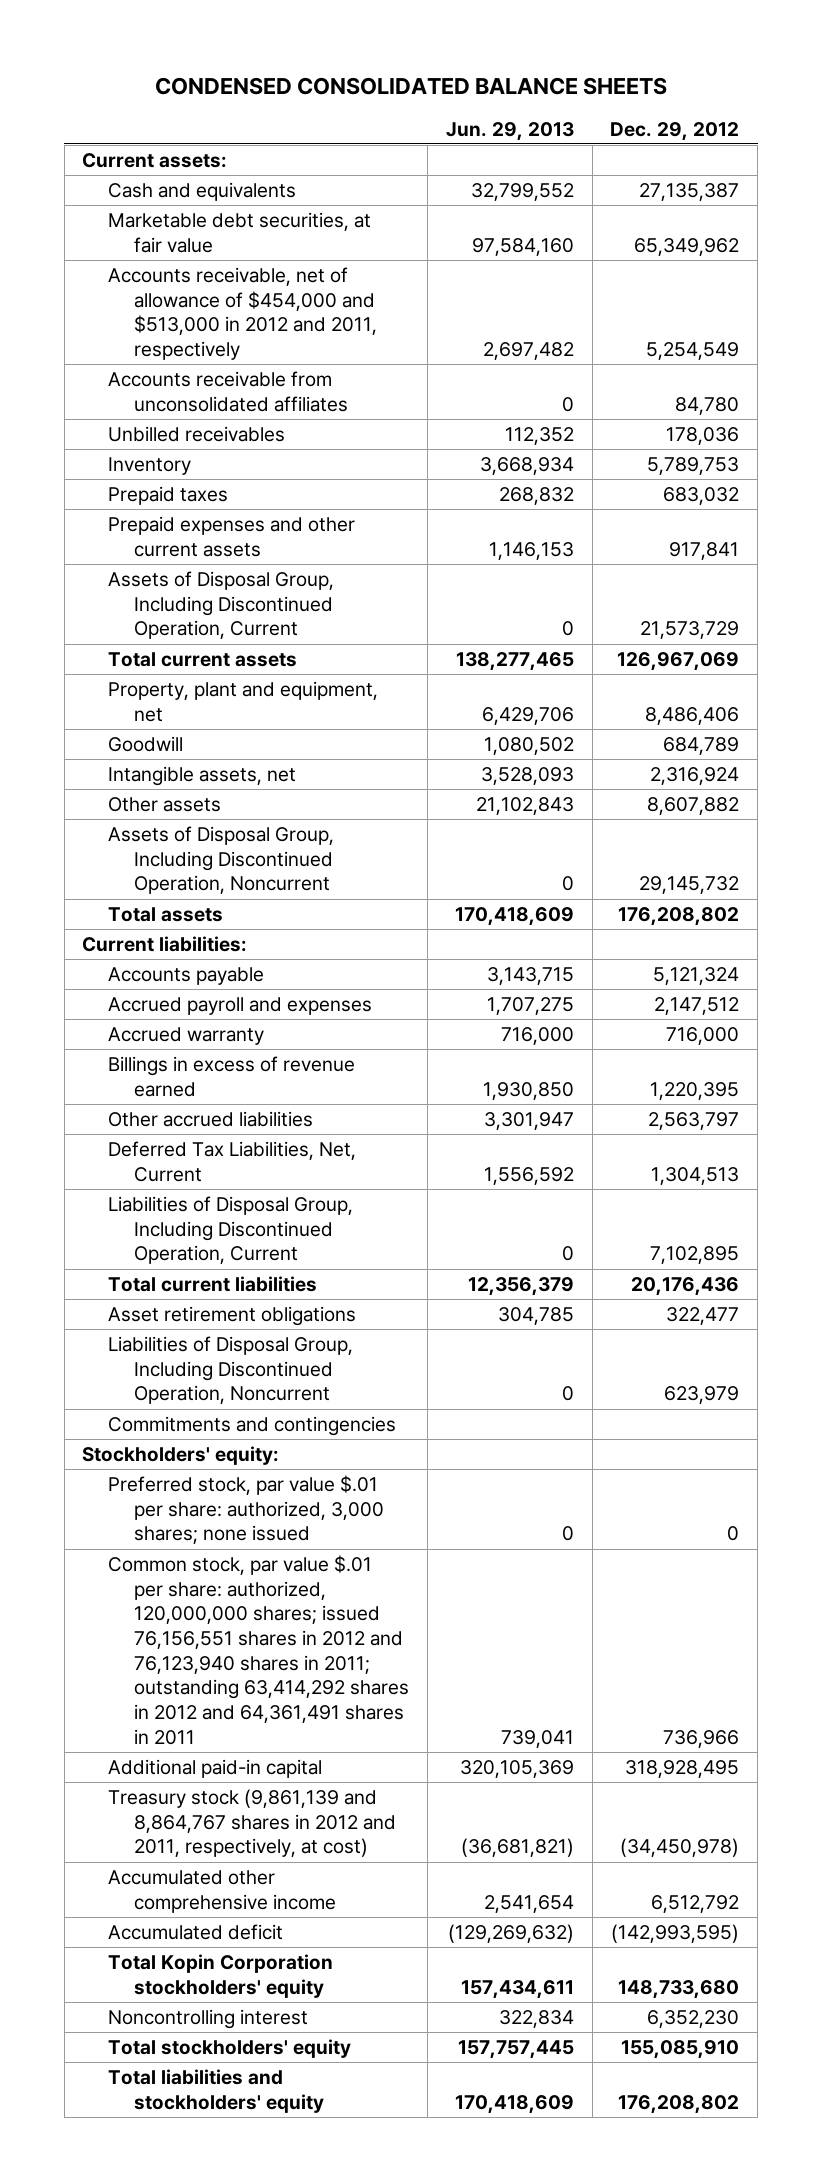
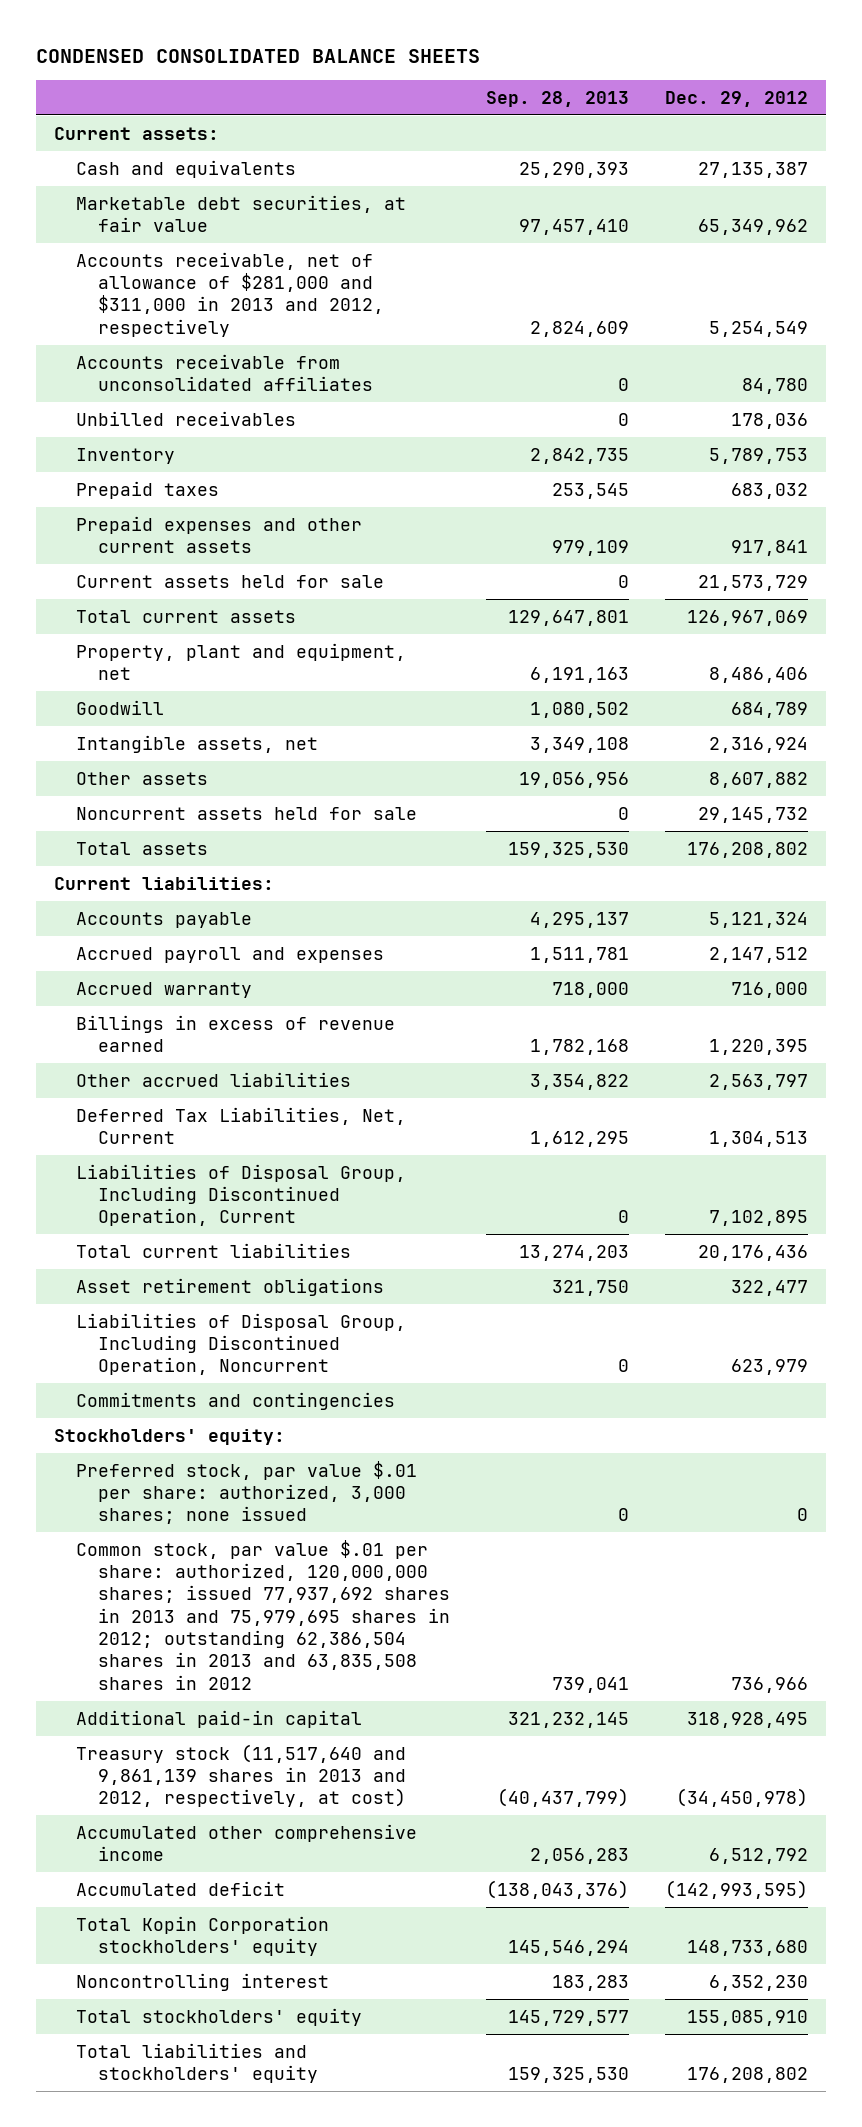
- | Jun. 29, 2013 | Dec. 29, 2012
+ | Sep. 28, 2013 | Dec. 29, 2012
- Accounts receivable, net of allowance of $454,000 and $513,000 in 2012 and 2011, respectively | 2,697,482 | 5,254,549
+ Accounts receivable, net of allowance of $281,000 and $311,000 in 2013 and 2012, respectively | 2,824,609 | 5,254,549
- Assets of Disposal Group, Including Discontinued Operation, Current | 0 | 21,573,729
+ Current assets held for sale | 0 | 21,573,729
- Assets of Disposal Group, Including Discontinued Operation, Noncurrent | 0 | 29,145,732
+ Noncurrent assets held for sale | 0 | 29,145,732
- Common stock, par value $.01 per share: authorized, 120,000,000 shares; issued 76,156,551 shares in 2012 and 76,123,940 shares in 2011; outstanding 63,414,292 shares in 2012 and 64,361,491 shares in 2011 | 739,041 | 736,966
+ Common stock, par value $.01 per share: authorized, 120,000,000 shares; issued 77,937,692 shares in 2013 and 75,979,695 shares in 2012; outstanding 62,386,504 shares in 2013 and 63,835,508 shares in 2012 | 739,041 | 736,966
- Treasury stock (9,861,139 and 8,864,767 shares in 2012 and 2011, respectively, at cost) | (36,681,821) | (34,450,978)
+ Treasury stock (11,517,640 and 9,861,139 shares in 2013 and 2012, respectively, at cost) | (40,437,799) | (34,450,978)

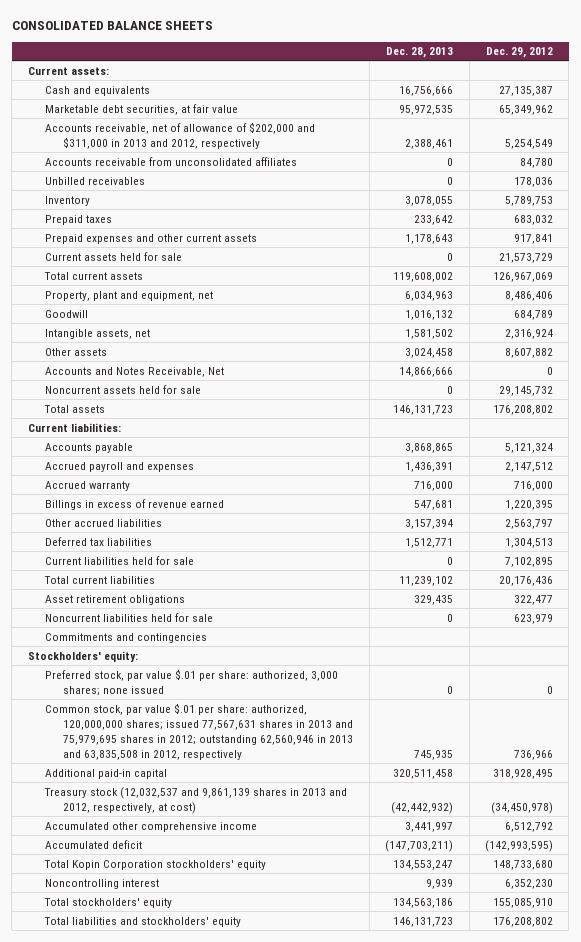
- CONDENSED CONSOLIDATED BALANCE SHEETS
+ CONSOLIDATED BALANCE SHEETS
- | Sep. 28, 2013 | Dec. 29, 2012
+ | Dec. 28, 2013 | Dec. 29, 2012
- Accounts receivable, net of allowance of $281,000 and $311,000 in 2013 and 2012, respectively | 2,824,609 | 5,254,549
+ Accounts receivable, net of allowance of $202,000 and $311,000 in 2013 and 2012, respectively | 2,388,461 | 5,254,549
+ Accounts and Notes Receivable, Net | 14,866,666 | 0
- Deferred Tax Liabilities, Net, Current | 1,612,295 | 1,304,513
- Liabilities of Disposal Group, Including Discontinued Operation, Current | 0 | 7,102,895
+ Deferred tax liabilities | 1,512,771 | 1,304,513
+ Current liabilities held for sale | 0 | 7,102,895
- Liabilities of Disposal Group, Including Discontinued Operation, Noncurrent | 0 | 623,979
+ Noncurrent liabilities held for sale | 0 | 623,979
- Common stock, par value $.01 per share: authorized, 120,000,000 shares; issued 77,937,692 shares in 2013 and 75,979,695 shares in 2012; outstanding 62,386,504 shares in 2013 and 63,835,508 shares in 2012 | 739,041 | 736,966
+ Common stock, par value $.01 per share: authorized, 120,000,000 shares; issued 77,567,631 shares in 2013 and 75,979,695 shares in 2012; outstanding 62,560,946 in 2013 and 63,835,508 in 2012, respectively | 745,935 | 736,966
- Treasury stock (11,517,640 and 9,861,139 shares in 2013 and 2012, respectively, at cost) | (40,437,799) | (34,450,978)
+ Treasury stock (12,032,537 and 9,861,139 shares in 2013 and 2012, respectively, at cost) | (42,442,932) | (34,450,978)

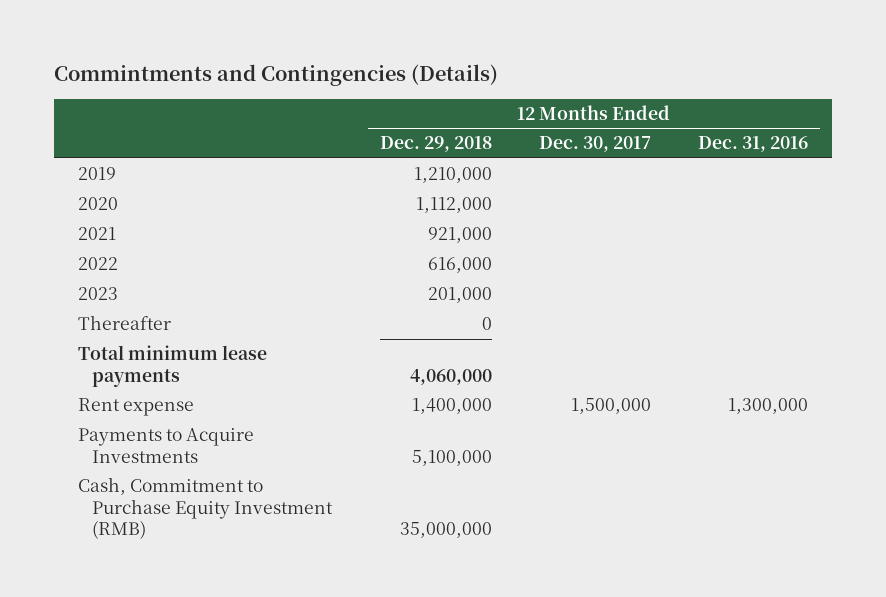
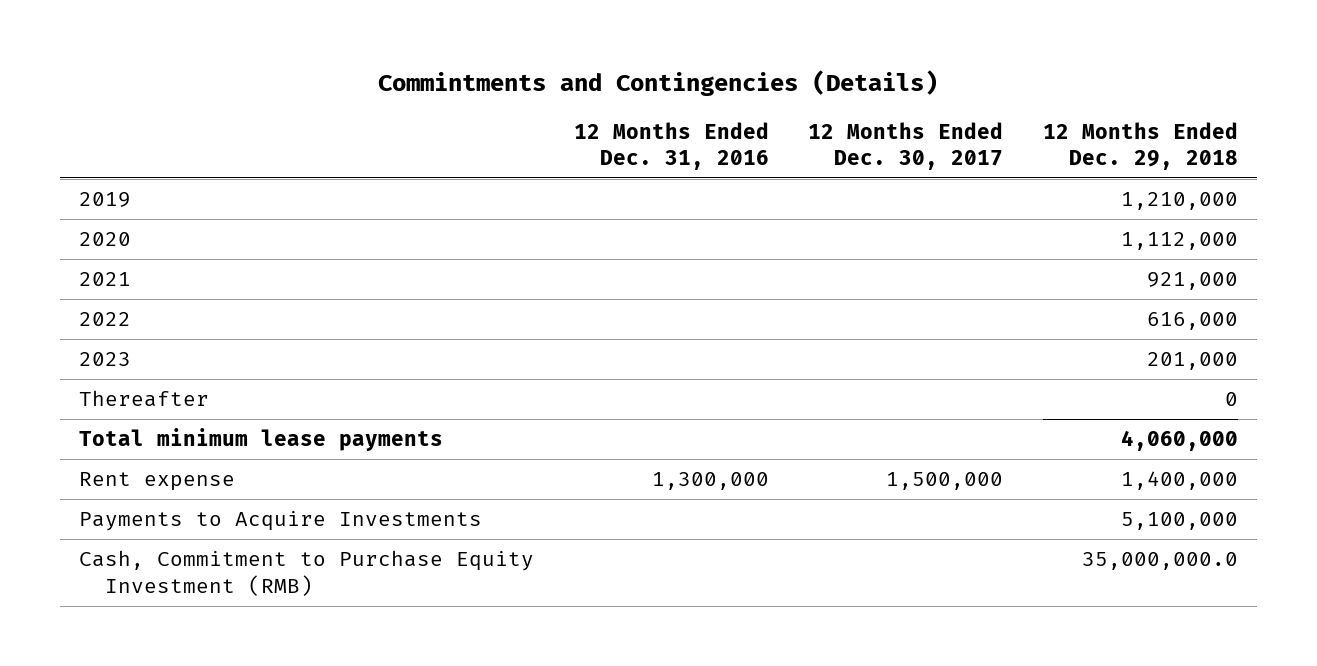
- | 12 Months Ended Dec. 29, 2018 | 12 Months Ended Dec. 30, 2017 | 12 Months Ended Dec. 31, 2016
+ | 12 Months Ended Dec. 31, 2016 | 12 Months Ended Dec. 30, 2017 | 12 Months Ended Dec. 29, 2018
- Cash, Commitment to Purchase Equity Investment (RMB) | 35,000,000 | |
+ Cash, Commitment to Purchase Equity Investment (RMB) | | | 35,000,000.0

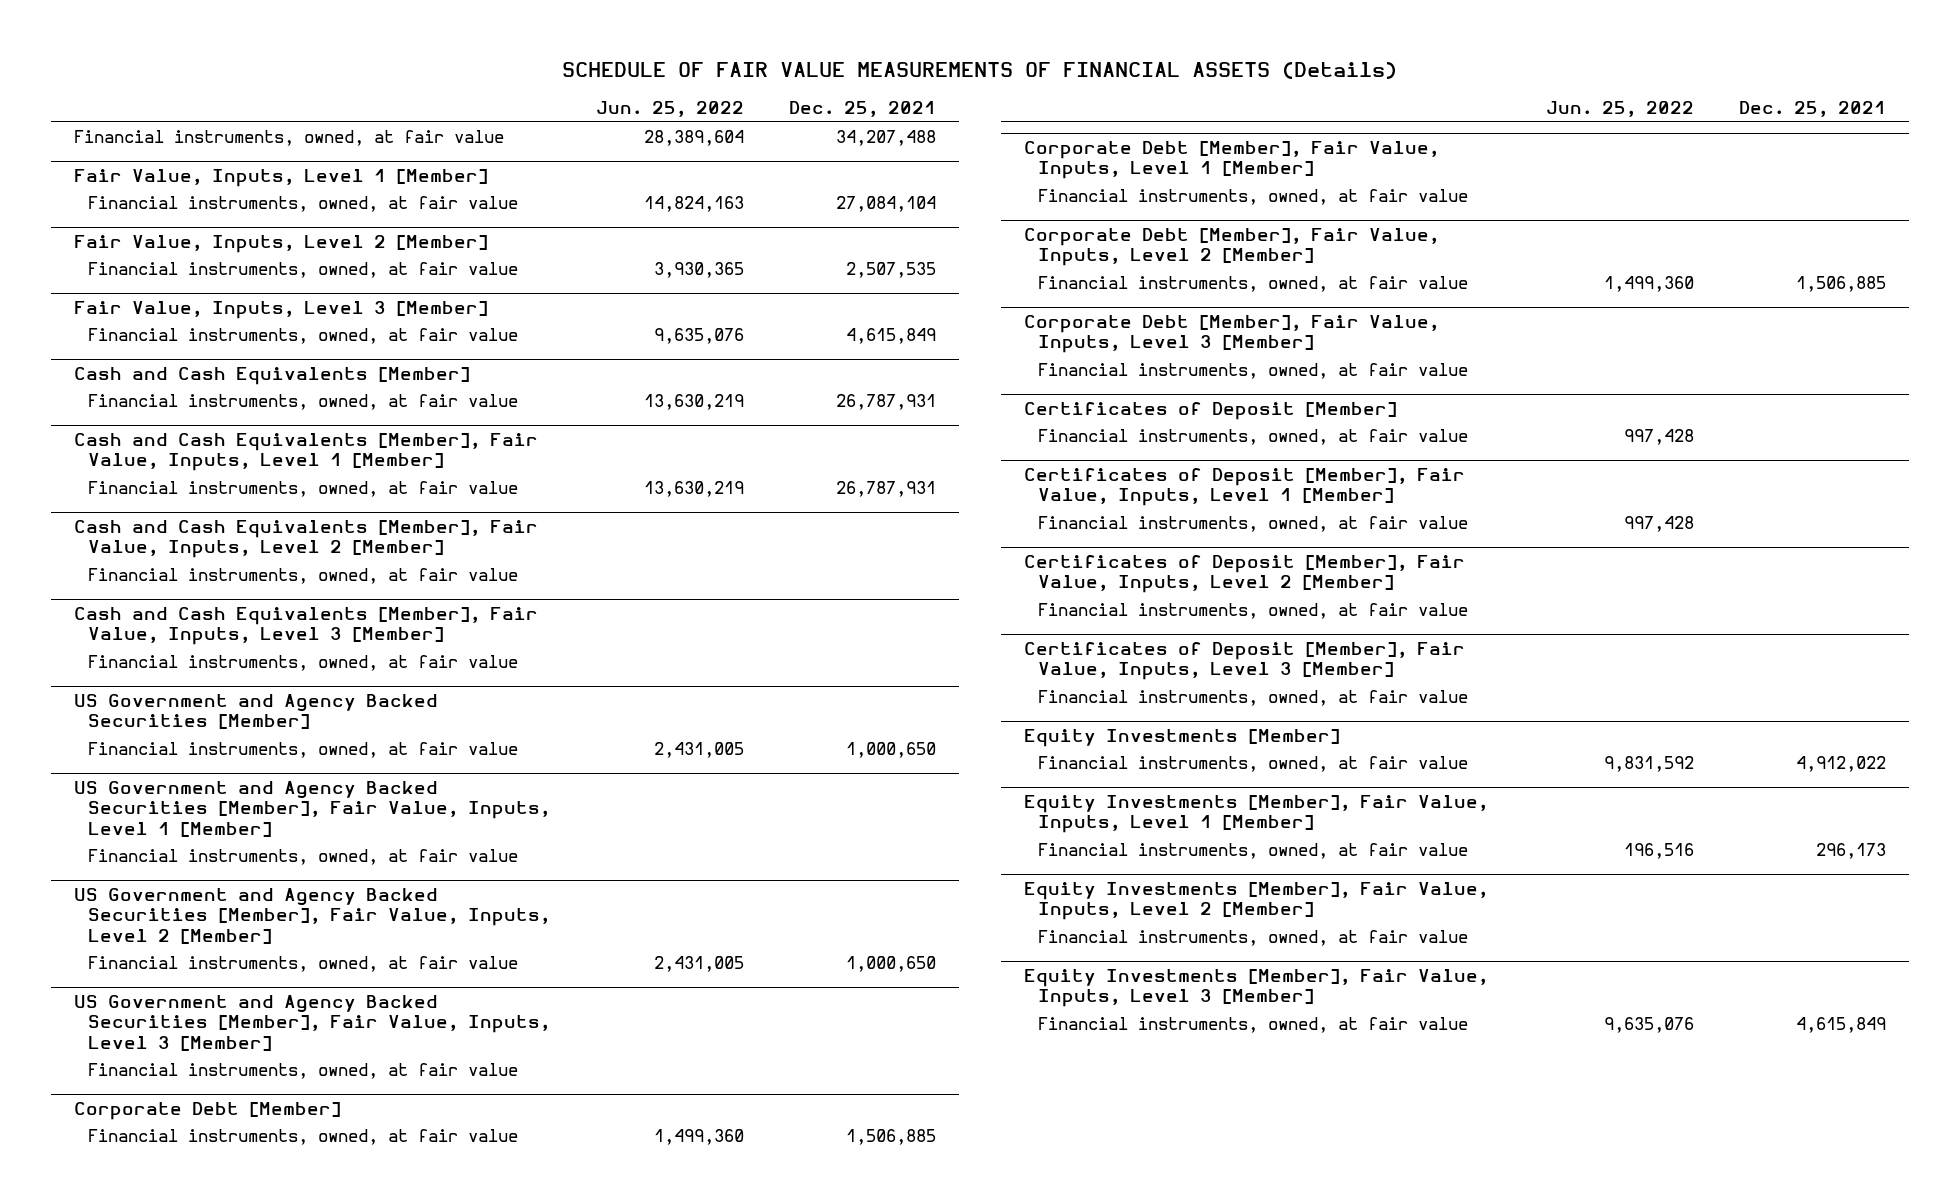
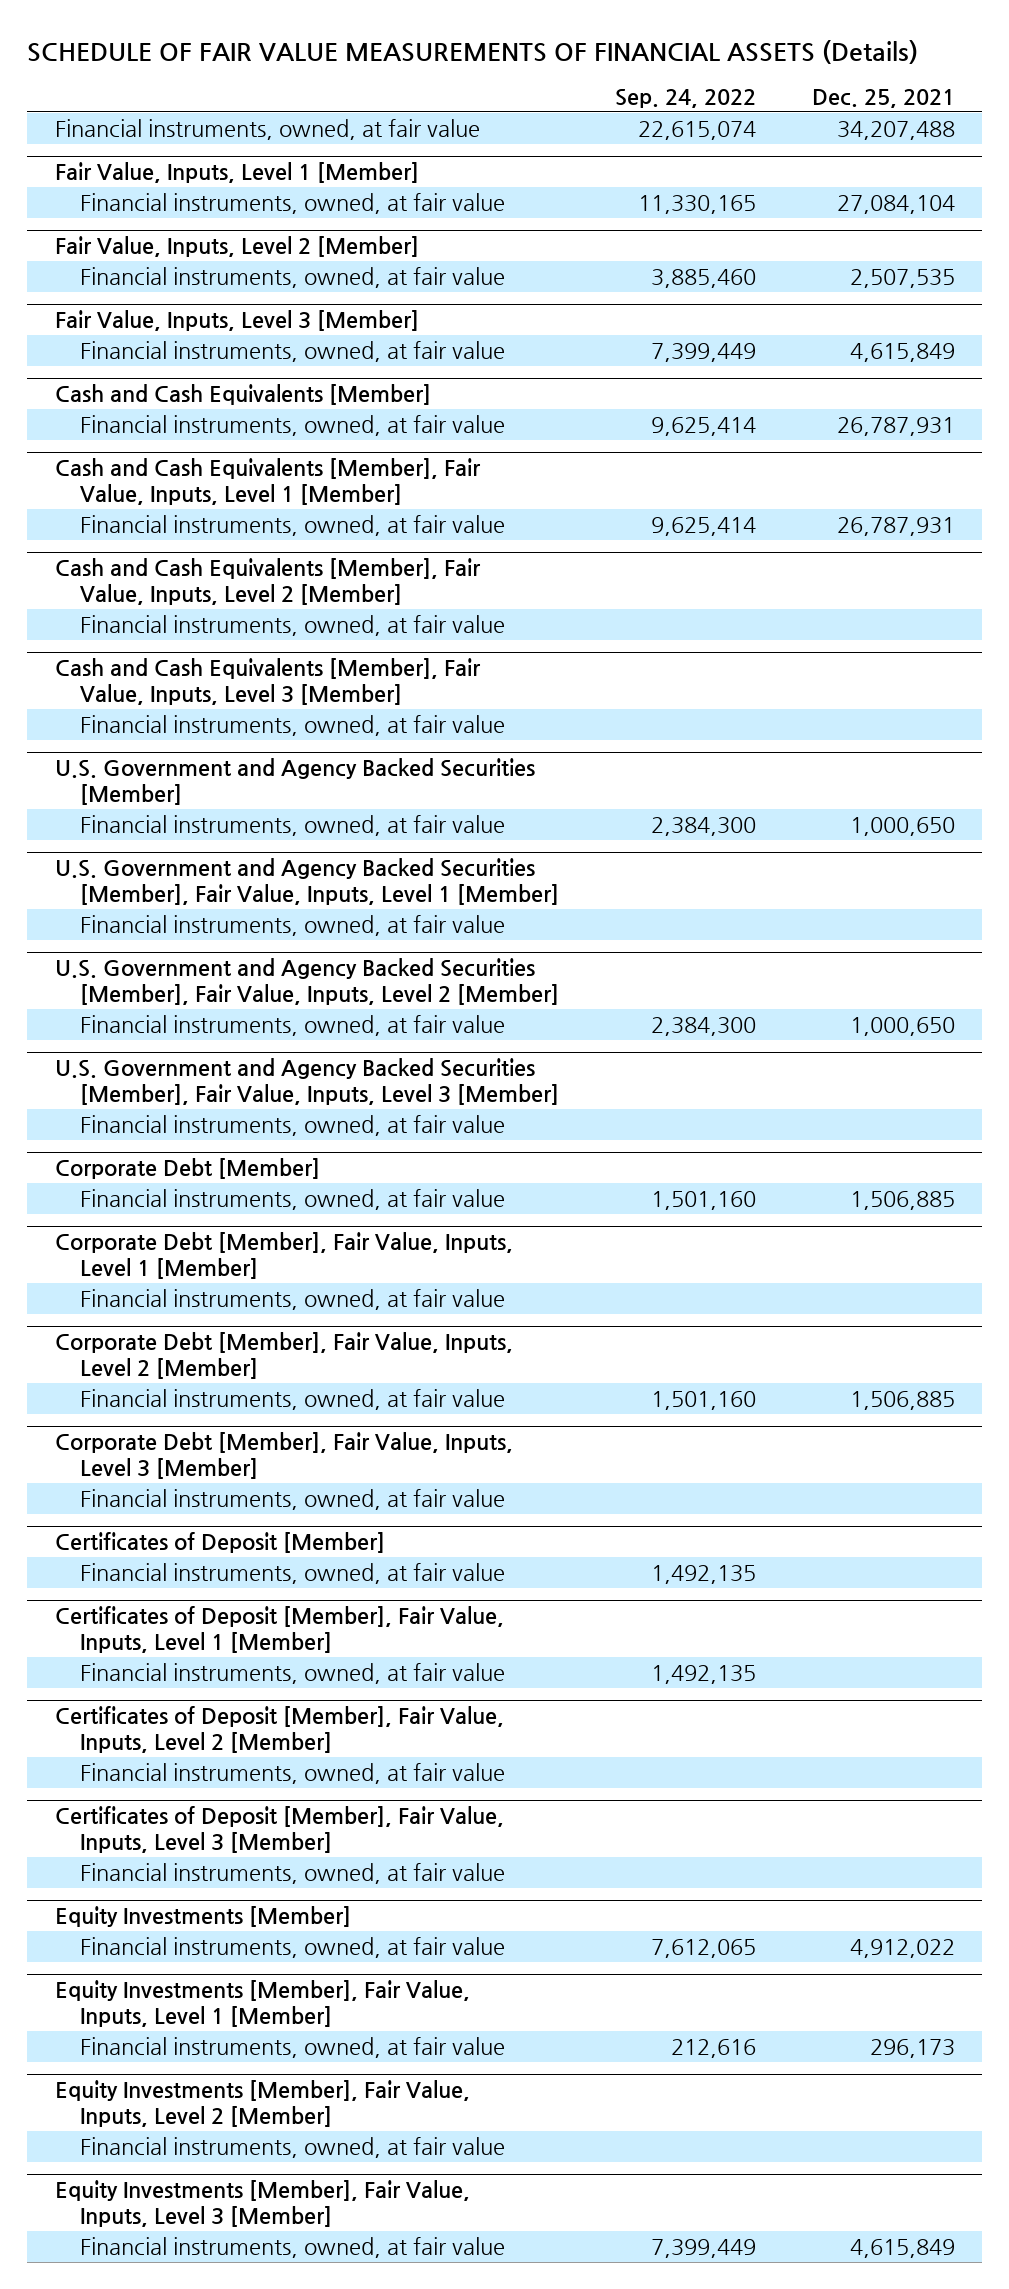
- | Jun. 25, 2022 | Dec. 25, 2021
+ | Sep. 24, 2022 | Dec. 25, 2021
- US Government and Agency Backed Securities [Member]
+ U.S. Government and Agency Backed Securities [Member]
- US Government and Agency Backed Securities [Member], Fair Value, Inputs, Level 1 [Member]
+ U.S. Government and Agency Backed Securities [Member], Fair Value, Inputs, Level 1 [Member]
- US Government and Agency Backed Securities [Member], Fair Value, Inputs, Level 2 [Member]
+ U.S. Government and Agency Backed Securities [Member], Fair Value, Inputs, Level 2 [Member]
- US Government and Agency Backed Securities [Member], Fair Value, Inputs, Level 3 [Member]
+ U.S. Government and Agency Backed Securities [Member], Fair Value, Inputs, Level 3 [Member]

